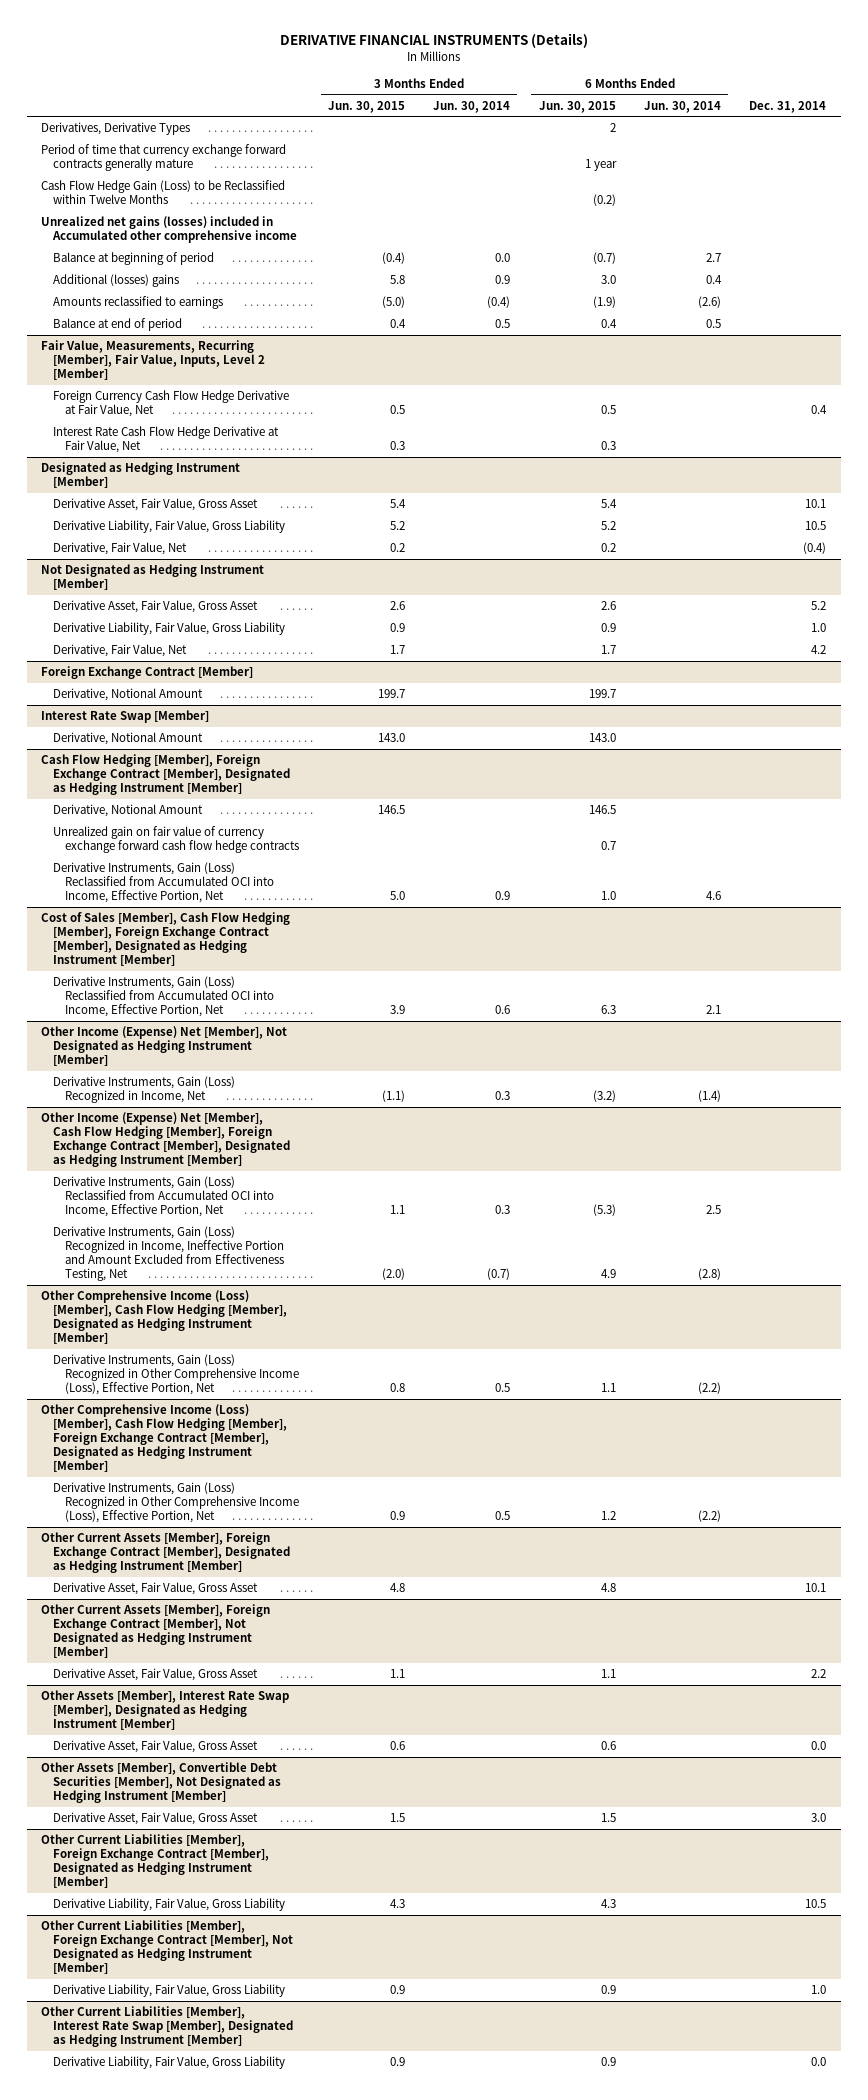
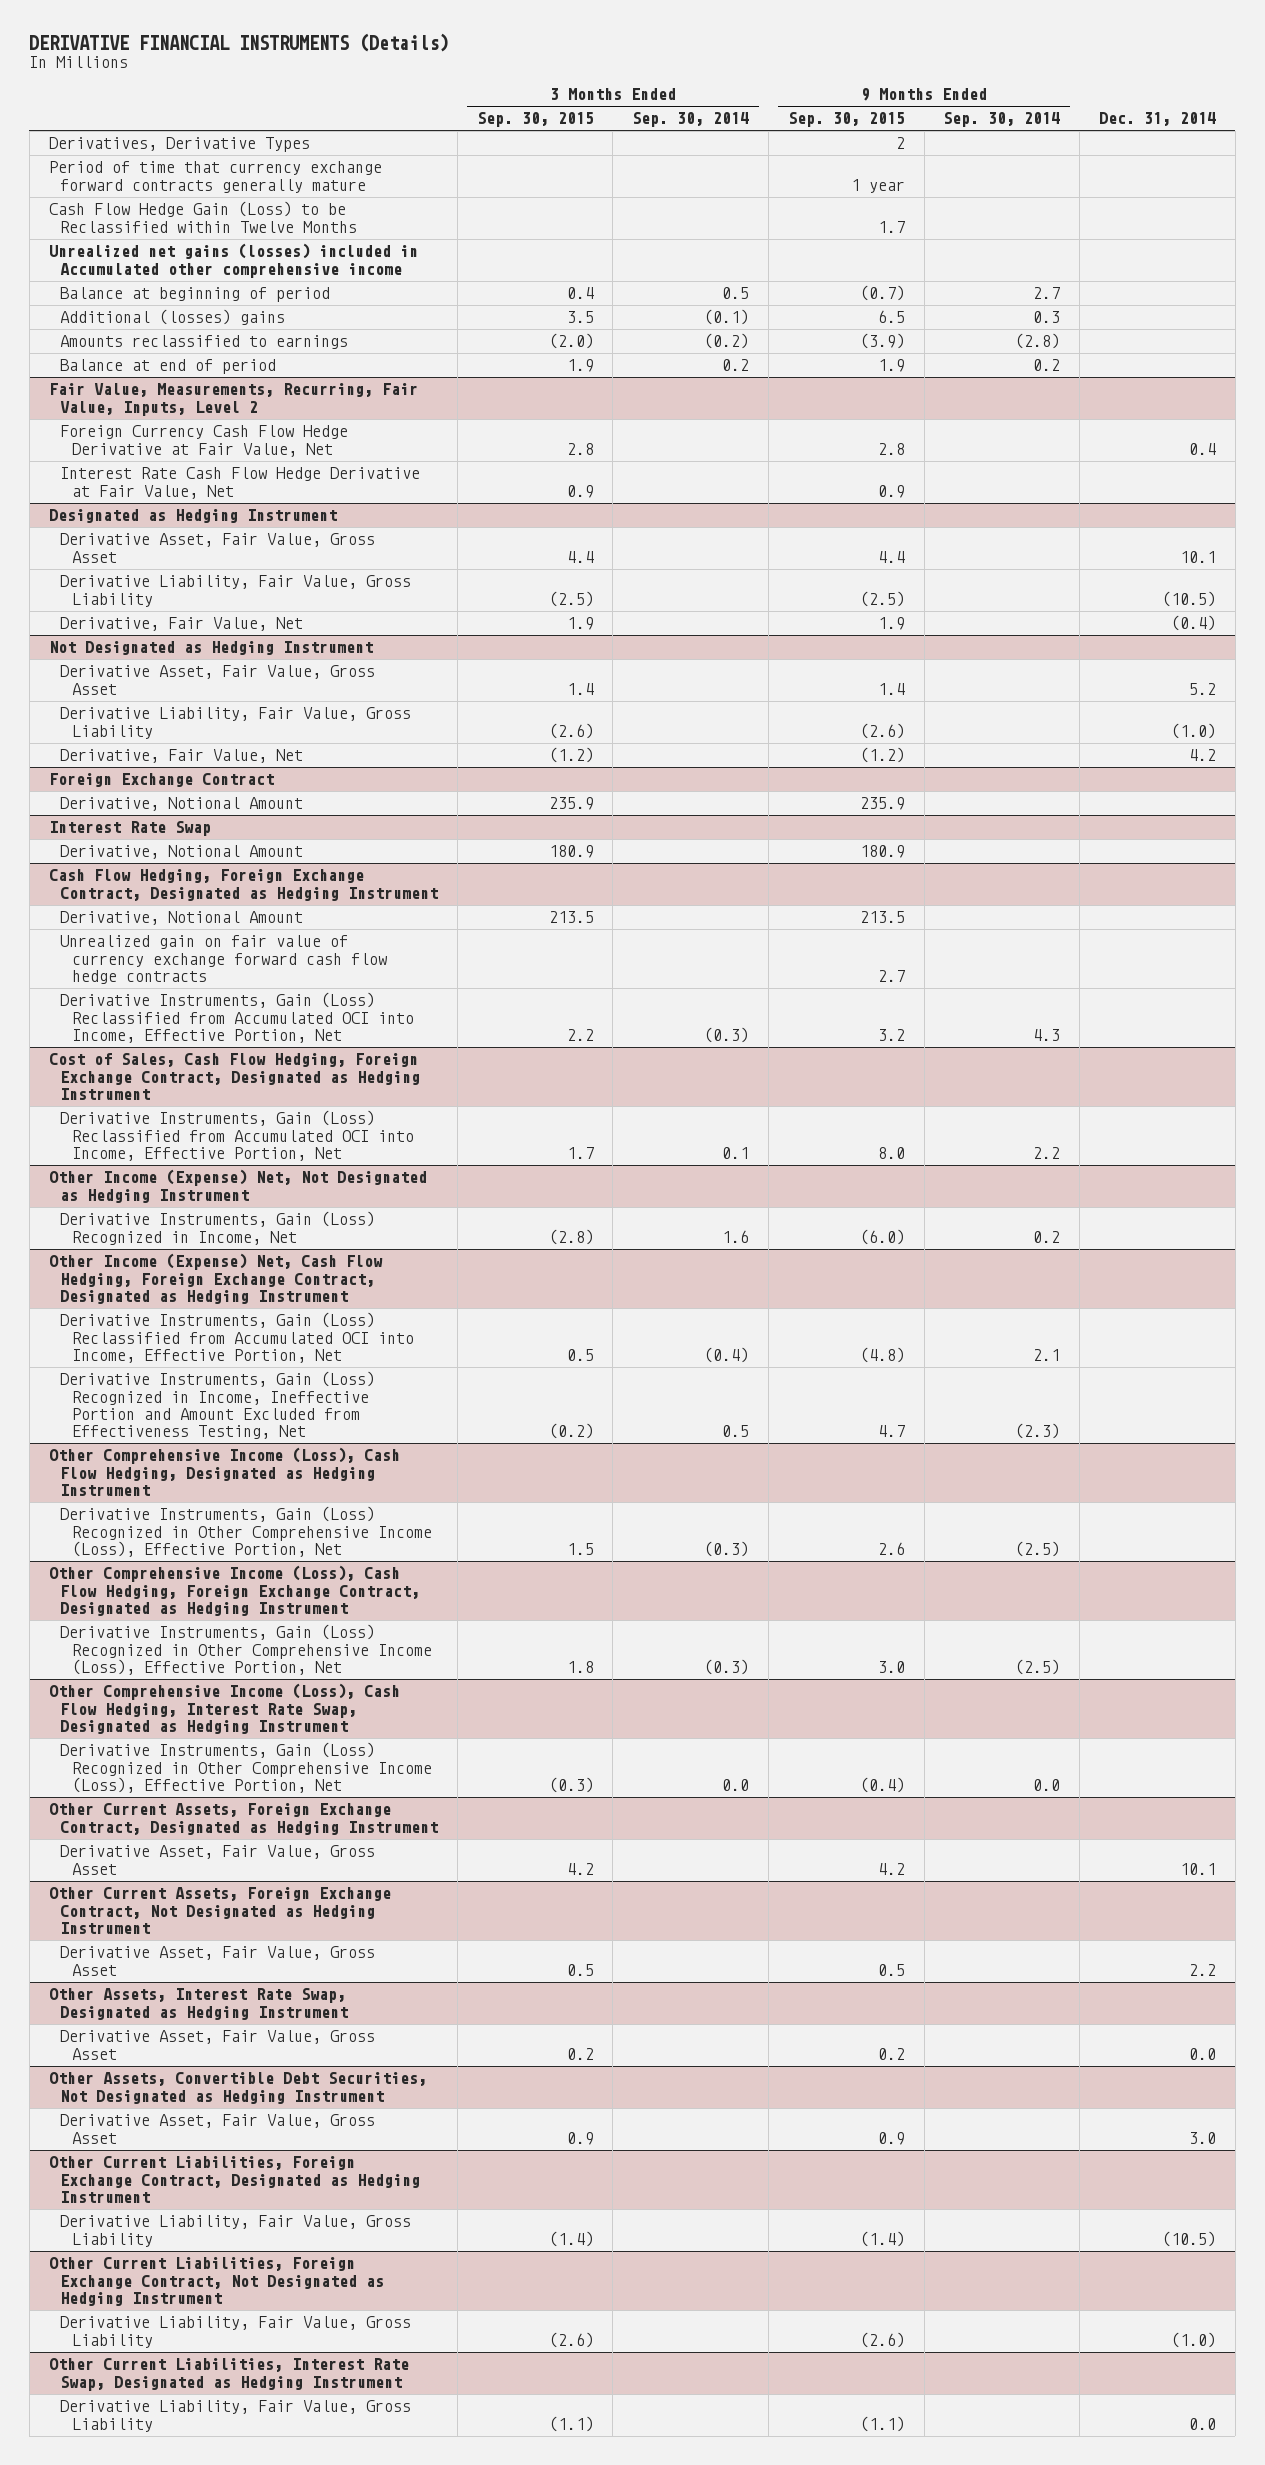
- | 3 Months Ended Jun. 30, 2015 | 3 Months Ended Jun. 30, 2014 | 6 Months Ended Jun. 30, 2015 | 6 Months Ended Jun. 30, 2014 | Dec. 31, 2014
+ | 3 Months Ended Sep. 30, 2015 | 3 Months Ended Sep. 30, 2014 | 9 Months Ended Sep. 30, 2015 | 9 Months Ended Sep. 30, 2014 | Dec. 31, 2014
- Fair Value, Measurements, Recurring [Member], Fair Value, Inputs, Level 2 [Member]
+ Fair Value, Measurements, Recurring, Fair Value, Inputs, Level 2
- Designated as Hedging Instrument [Member]
+ Designated as Hedging Instrument
- Derivative Liability, Fair Value, Gross Liability | 5.2 | | 5.2 | | 10.5
+ Derivative Liability, Fair Value, Gross Liability | (2.5) | | (2.5) | | (10.5)
- Not Designated as Hedging Instrument [Member]
+ Not Designated as Hedging Instrument
- Derivative Liability, Fair Value, Gross Liability | 0.9 | | 0.9 | | 1.0
+ Derivative Liability, Fair Value, Gross Liability | (2.6) | | (2.6) | | (1.0)
- Foreign Exchange Contract [Member]
+ Foreign Exchange Contract
- Interest Rate Swap [Member]
+ Interest Rate Swap
- Cash Flow Hedging [Member], Foreign Exchange Contract [Member], Designated as Hedging Instrument [Member]
+ Cash Flow Hedging, Foreign Exchange Contract, Designated as Hedging Instrument
- Cost of Sales [Member], Cash Flow Hedging [Member], Foreign Exchange Contract [Member], Designated as Hedging Instrument [Member]
+ Cost of Sales, Cash Flow Hedging, Foreign Exchange Contract, Designated as Hedging Instrument
- Other Income (Expense) Net [Member], Not Designated as Hedging Instrument [Member]
+ Other Income (Expense) Net, Not Designated as Hedging Instrument
- Other Income (Expense) Net [Member], Cash Flow Hedging [Member], Foreign Exchange Contract [Member], Designated as Hedging Instrument [Member]
+ Other Income (Expense) Net, Cash Flow Hedging, Foreign Exchange Contract, Designated as Hedging Instrument
- Other Comprehensive Income (Loss) [Member], Cash Flow Hedging [Member], Designated as Hedging Instrument [Member]
+ Other Comprehensive Income (Loss), Cash Flow Hedging, Designated as Hedging Instrument
- Other Comprehensive Income (Loss) [Member], Cash Flow Hedging [Member], Foreign Exchange Contract [Member], Designated as Hedging Instrument [Member]
+ Other Comprehensive Income (Loss), Cash Flow Hedging, Foreign Exchange Contract, Designated as Hedging Instrument
- Other Current Assets [Member], Foreign Exchange Contract [Member], Designated as Hedging Instrument [Member]
+ Other Comprehensive Income (Loss), Cash Flow Hedging, Interest Rate Swap, Designated as Hedging Instrument
+ Derivative Instruments, Gain (Loss) Recognized in Other Comprehensive Income (Loss), Effective Portion, Net | (0.3) | 0.0 | (0.4) | 0.0 |
+ Other Current Assets, Foreign Exchange Contract, Designated as Hedging Instrument
- Other Current Assets [Member], Foreign Exchange Contract [Member], Not Designated as Hedging Instrument [Member]
+ Other Current Assets, Foreign Exchange Contract, Not Designated as Hedging Instrument
- Other Assets [Member], Interest Rate Swap [Member], Designated as Hedging Instrument [Member]
+ Other Assets, Interest Rate Swap, Designated as Hedging Instrument
- Other Assets [Member], Convertible Debt Securities [Member], Not Designated as Hedging Instrument [Member]
+ Other Assets, Convertible Debt Securities, Not Designated as Hedging Instrument
- Other Current Liabilities [Member], Foreign Exchange Contract [Member], Designated as Hedging Instrument [Member]
- Derivative Liability, Fair Value, Gross Liability | 4.3 | | 4.3 | | 10.5
- Other Current Liabilities [Member], Foreign Exchange Contract [Member], Not Designated as Hedging Instrument [Member]
- Derivative Liability, Fair Value, Gross Liability | 0.9 | | 0.9 | | 1.0
- Other Current Liabilities [Member], Interest Rate Swap [Member], Designated as Hedging Instrument [Member]
+ Other Current Liabilities, Foreign Exchange Contract, Designated as Hedging Instrument
+ Derivative Liability, Fair Value, Gross Liability | (1.4) | | (1.4) | | (10.5)
+ Other Current Liabilities, Foreign Exchange Contract, Not Designated as Hedging Instrument
+ Derivative Liability, Fair Value, Gross Liability | (2.6) | | (2.6) | | (1.0)
+ Other Current Liabilities, Interest Rate Swap, Designated as Hedging Instrument

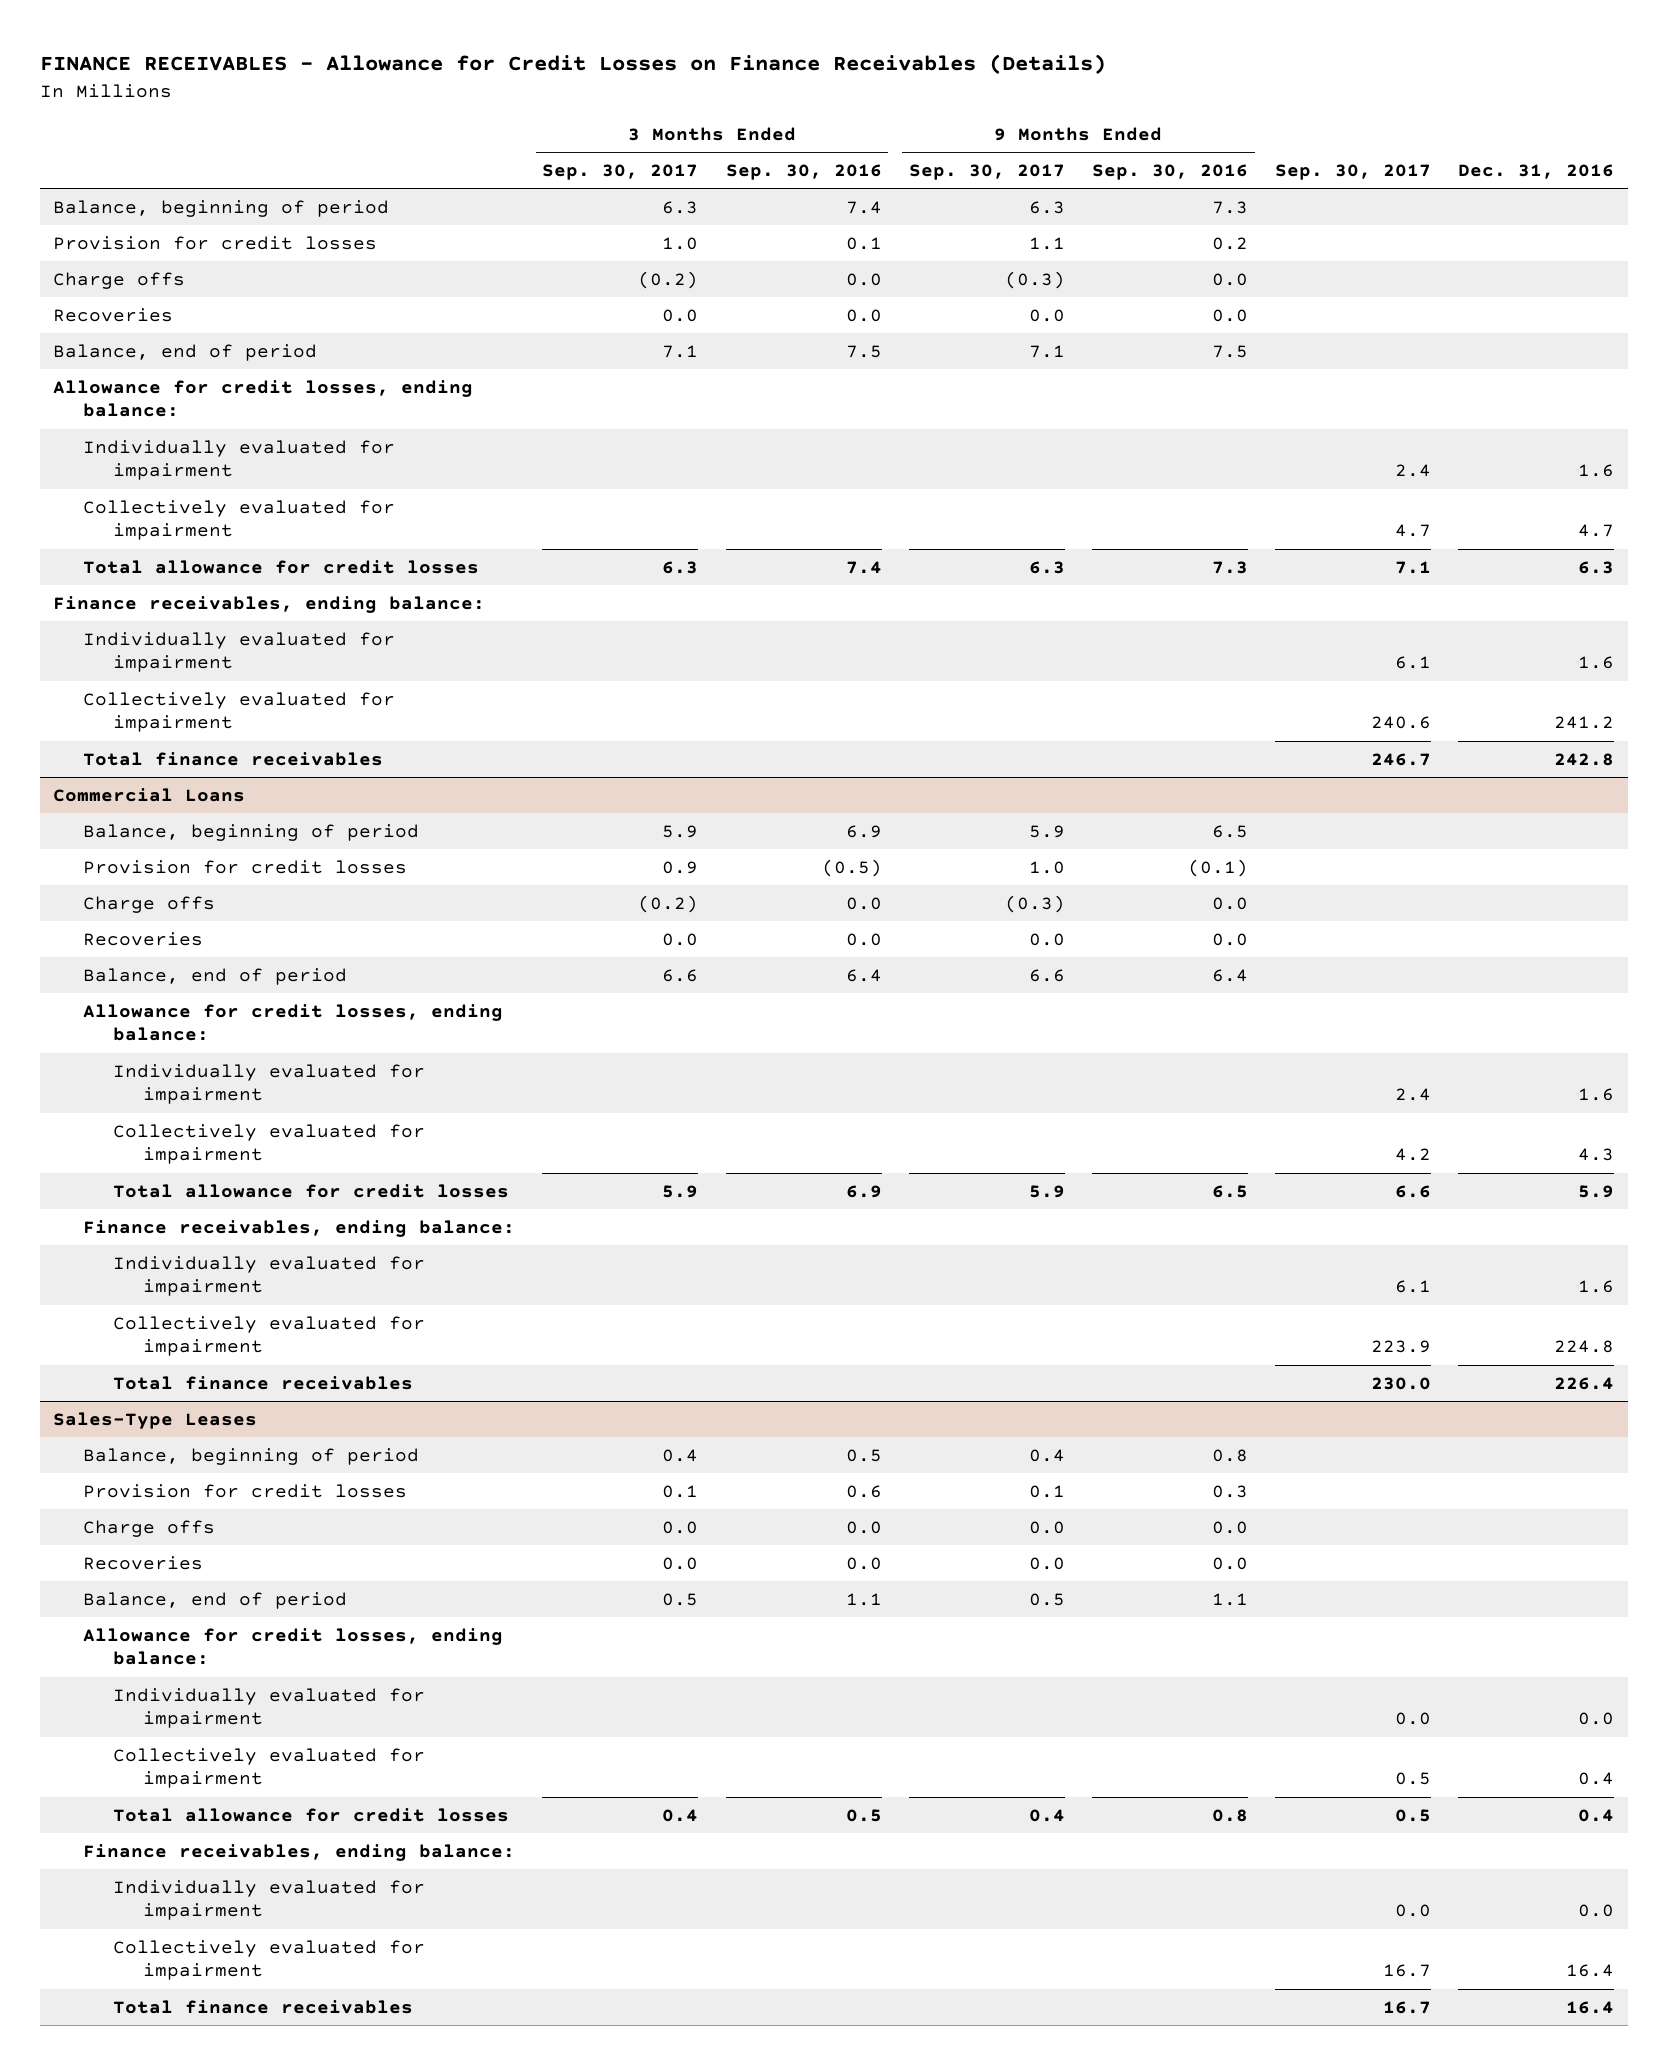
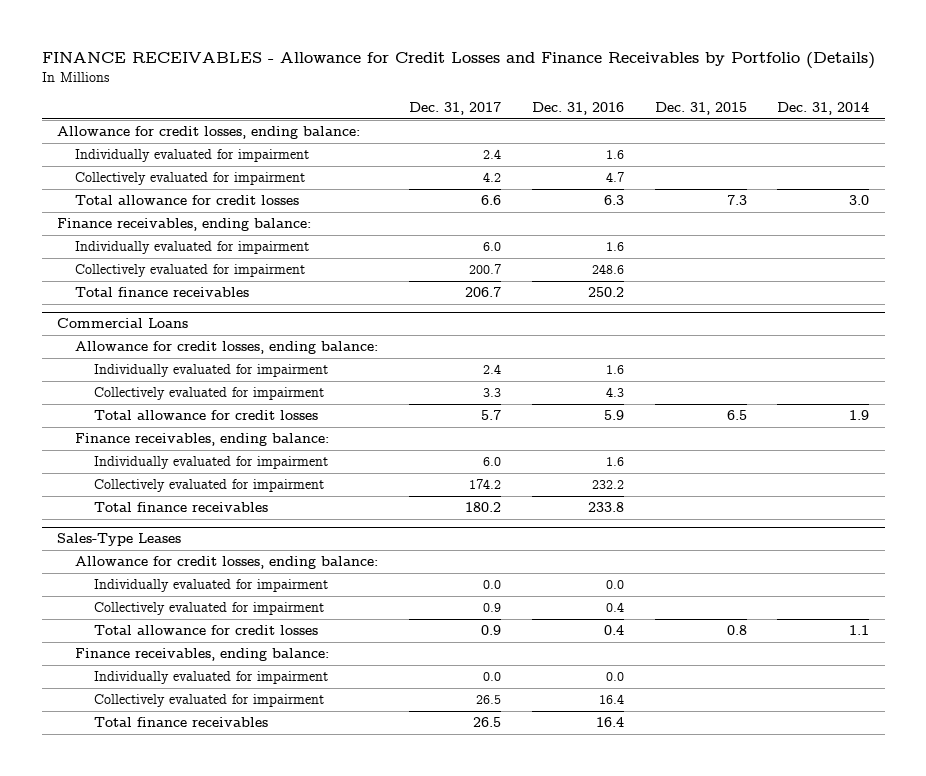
- FINANCE RECEIVABLES - Allowance for Credit Losses on Finance Receivables (Details)
+ FINANCE RECEIVABLES - Allowance for Credit Losses and Finance Receivables by Portfolio (Details)
- | 3 Months Ended Sep. 30, 2017 | 3 Months Ended Sep. 30, 2016 | 9 Months Ended Sep. 30, 2017 | 9 Months Ended Sep. 30, 2016 | Sep. 30, 2017 | Dec. 31, 2016
+ | Dec. 31, 2017 | Dec. 31, 2016 | Dec. 31, 2015 | Dec. 31, 2014
- Balance, beginning of period | 6.3 | 7.4 | 6.3 | 7.3 | |
- Provision for credit losses | 1.0 | 0.1 | 1.1 | 0.2 | |
- Charge offs | (0.2) | 0.0 | (0.3) | 0.0 | |
- Recoveries | 0.0 | 0.0 | 0.0 | 0.0 | |
- Balance, end of period | 7.1 | 7.5 | 7.1 | 7.5 | |
- Collectively evaluated for impairment | | | | | 240.6 | 241.2
- Total finance receivables | | | | | 246.7 | 242.8
+ Collectively evaluated for impairment | 200.7 | 248.6 | |
+ Total finance receivables | 206.7 | 250.2 | |
@ Commercial Loans
- Balance, beginning of period | 5.9 | 6.9 | 5.9 | 6.5 | |
- Provision for credit losses | 0.9 | (0.5) | 1.0 | (0.1) | |
- Charge offs | (0.2) | 0.0 | (0.3) | 0.0 | |
- Recoveries | 0.0 | 0.0 | 0.0 | 0.0 | |
- Balance, end of period | 6.6 | 6.4 | 6.6 | 6.4 | |
- Collectively evaluated for impairment | | | | | 223.9 | 224.8
- Total finance receivables | | | | | 230.0 | 226.4
+ Collectively evaluated for impairment | 174.2 | 232.2 | |
+ Total finance receivables | 180.2 | 233.8 | |
@ Sales-Type Leases
- Balance, beginning of period | 0.4 | 0.5 | 0.4 | 0.8 | |
- Provision for credit losses | 0.1 | 0.6 | 0.1 | 0.3 | |
- Charge offs | 0.0 | 0.0 | 0.0 | 0.0 | |
- Recoveries | 0.0 | 0.0 | 0.0 | 0.0 | |
- Balance, end of period | 0.5 | 1.1 | 0.5 | 1.1 | |

